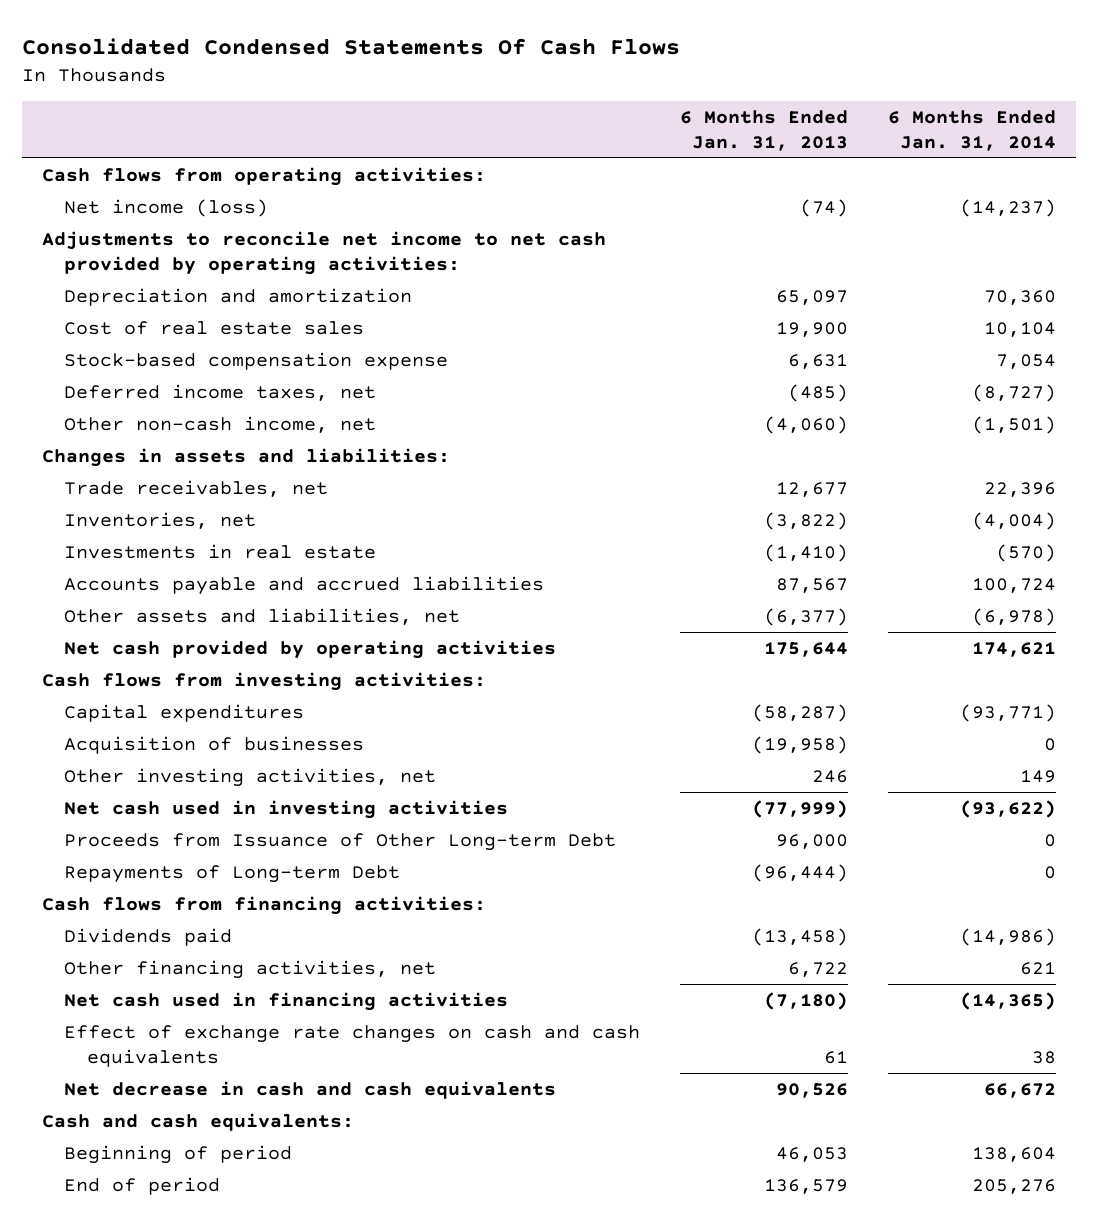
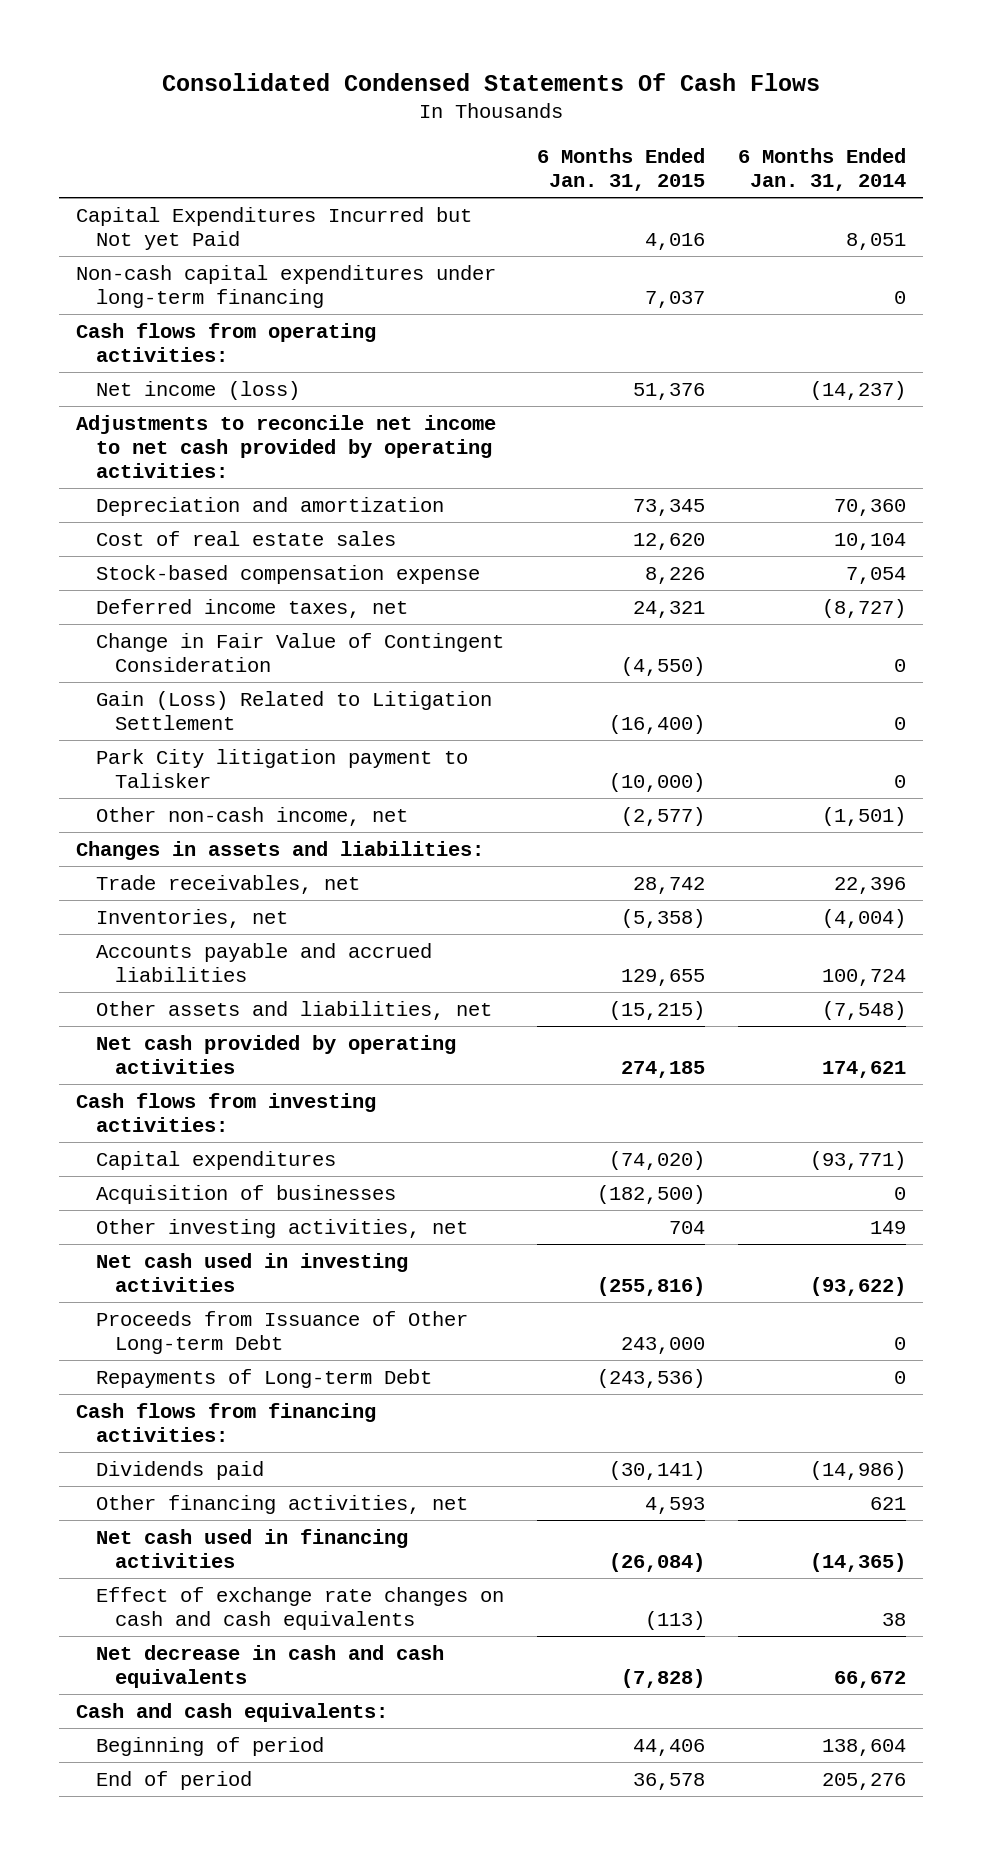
- | 6 Months Ended Jan. 31, 2013 | 6 Months Ended Jan. 31, 2014
+ | 6 Months Ended Jan. 31, 2015 | 6 Months Ended Jan. 31, 2014
+ Capital Expenditures Incurred but Not yet Paid | 4,016 | 8,051
+ Non-cash capital expenditures under long-term financing | 7,037 | 0
+ Change in Fair Value of Contingent Consideration | (4,550) | 0
+ Gain (Loss) Related to Litigation Settlement | (16,400) | 0
+ Park City litigation payment to Talisker | (10,000) | 0
- Investments in real estate | (1,410) | (570)
- Other assets and liabilities, net | (6,377) | (6,978)
+ Other assets and liabilities, net | (15,215) | (7,548)

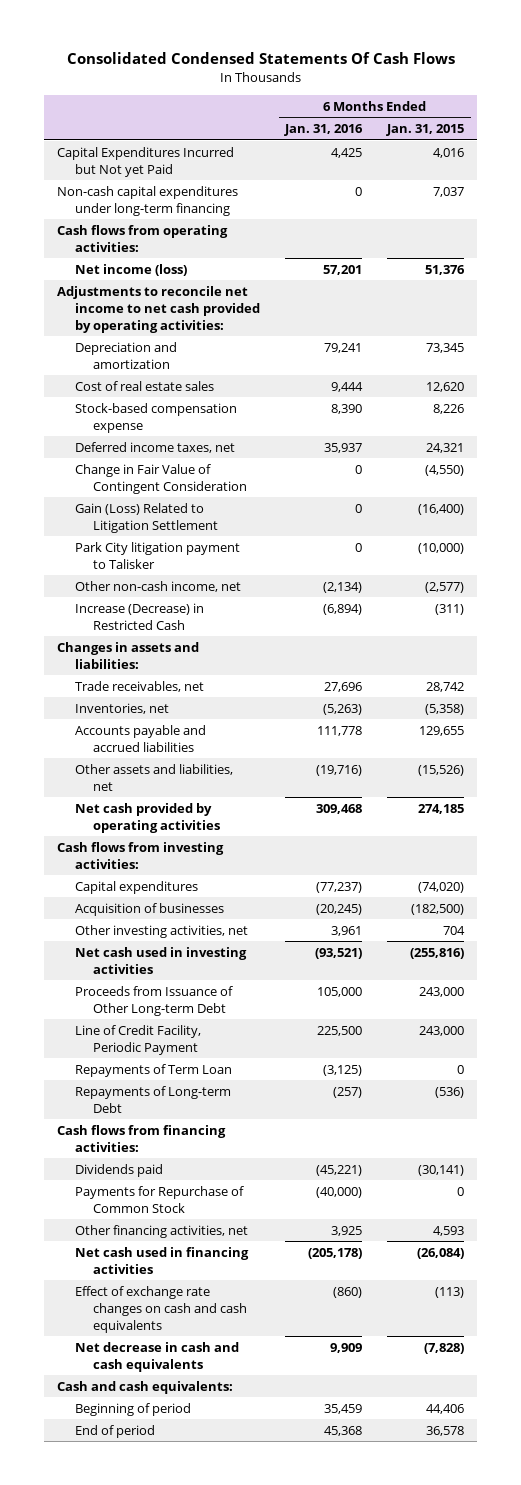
- | 6 Months Ended Jan. 31, 2015 | 6 Months Ended Jan. 31, 2014
+ | 6 Months Ended Jan. 31, 2016 | 6 Months Ended Jan. 31, 2015
+ Increase (Decrease) in Restricted Cash | (6,894) | (311)
- Other assets and liabilities, net | (15,215) | (7,548)
+ Other assets and liabilities, net | (19,716) | (15,526)
- Repayments of Long-term Debt | (243,536) | 0
+ Line of Credit Facility, Periodic Payment | 225,500 | 243,000
+ Repayments of Term Loan | (3,125) | 0
+ Repayments of Long-term Debt | (257) | (536)
+ Payments for Repurchase of Common Stock | (40,000) | 0

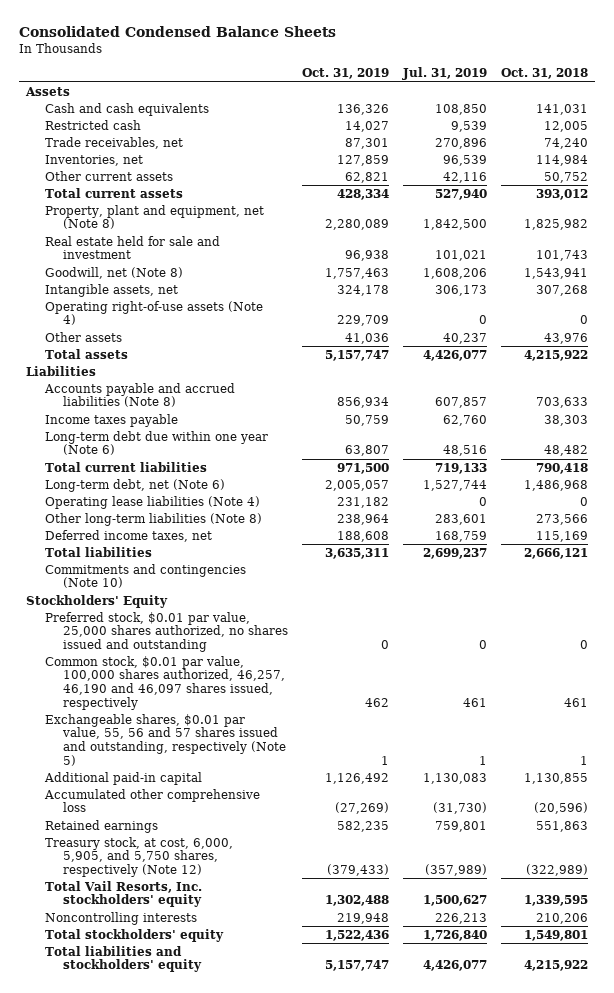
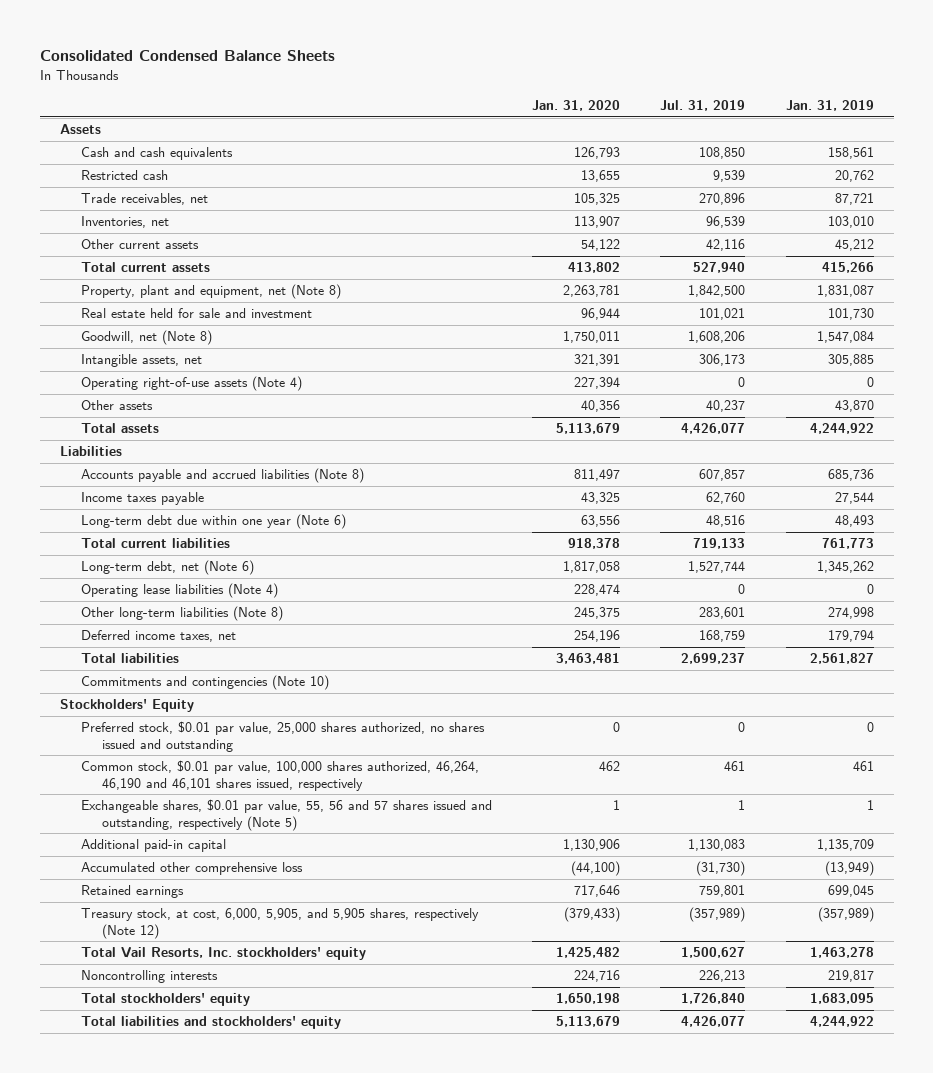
- | Oct. 31, 2019 | Jul. 31, 2019 | Oct. 31, 2018
+ | Jan. 31, 2020 | Jul. 31, 2019 | Jan. 31, 2019
- Common stock, $0.01 par value, 100,000 shares authorized, 46,257, 46,190 and 46,097 shares issued, respectively | 462 | 461 | 461
+ Common stock, $0.01 par value, 100,000 shares authorized, 46,264, 46,190 and 46,101 shares issued, respectively | 462 | 461 | 461
- Treasury stock, at cost, 6,000, 5,905, and 5,750 shares, respectively (Note 12) | (379,433) | (357,989) | (322,989)
+ Treasury stock, at cost, 6,000, 5,905, and 5,905 shares, respectively (Note 12) | (379,433) | (357,989) | (357,989)

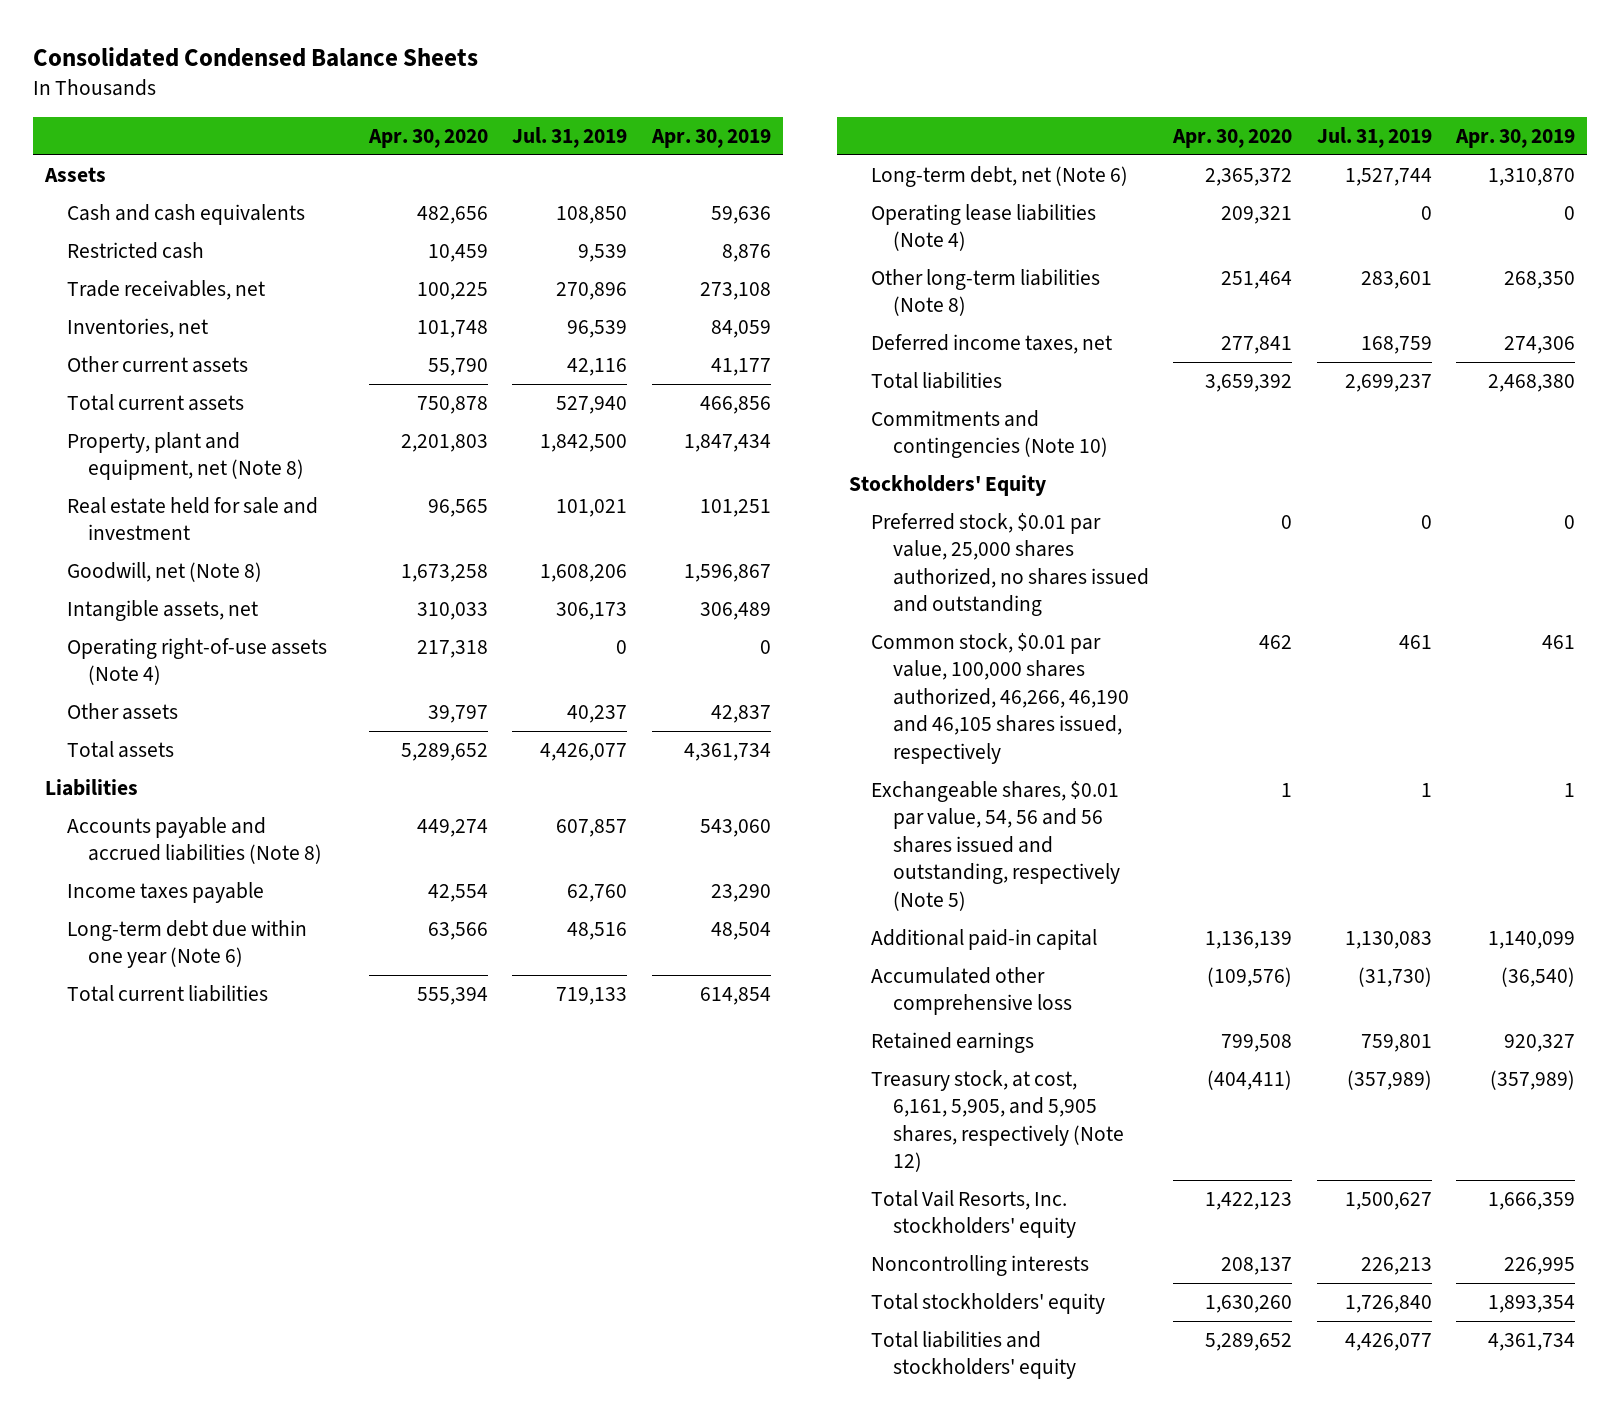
- | Jan. 31, 2020 | Jul. 31, 2019 | Jan. 31, 2019
+ | Apr. 30, 2020 | Jul. 31, 2019 | Apr. 30, 2019
- Common stock, $0.01 par value, 100,000 shares authorized, 46,264, 46,190 and 46,101 shares issued, respectively | 462 | 461 | 461
- Exchangeable shares, $0.01 par value, 55, 56 and 57 shares issued and outstanding, respectively (Note 5) | 1 | 1 | 1
+ Common stock, $0.01 par value, 100,000 shares authorized, 46,266, 46,190 and 46,105 shares issued, respectively | 462 | 461 | 461
+ Exchangeable shares, $0.01 par value, 54, 56 and 56 shares issued and outstanding, respectively (Note 5) | 1 | 1 | 1
- Treasury stock, at cost, 6,000, 5,905, and 5,905 shares, respectively (Note 12) | (379,433) | (357,989) | (357,989)
+ Treasury stock, at cost, 6,161, 5,905, and 5,905 shares, respectively (Note 12) | (404,411) | (357,989) | (357,989)

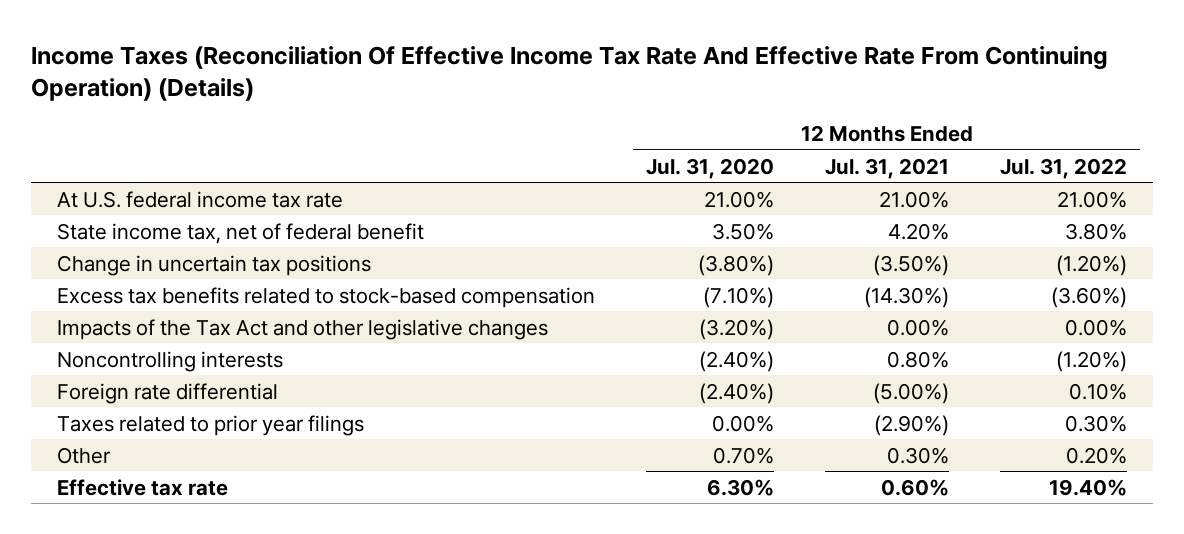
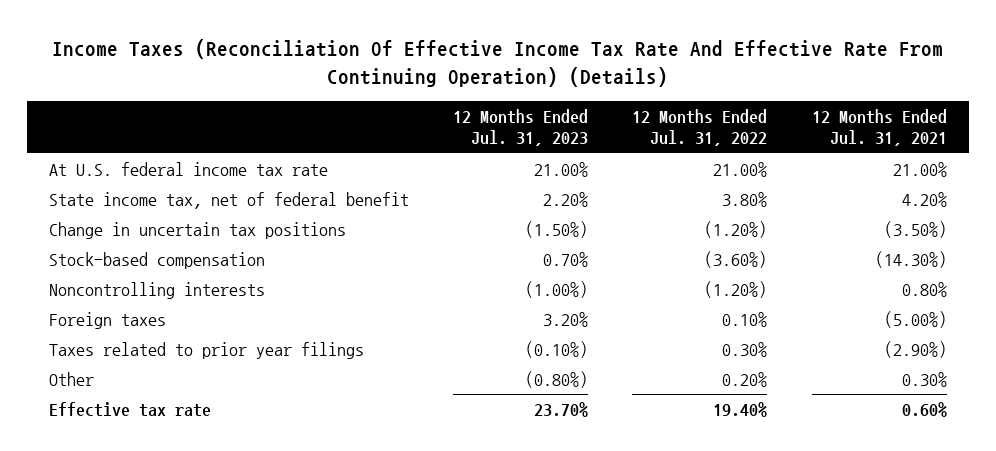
- | 12 Months Ended Jul. 31, 2020 | 12 Months Ended Jul. 31, 2021 | 12 Months Ended Jul. 31, 2022
+ | 12 Months Ended Jul. 31, 2023 | 12 Months Ended Jul. 31, 2022 | 12 Months Ended Jul. 31, 2021
- Excess tax benefits related to stock-based compensation | (7.10%) | (14.30%) | (3.60%)
- Impacts of the Tax Act and other legislative changes | (3.20%) | 0.00% | 0.00%
+ Stock-based compensation | 0.70% | (3.60%) | (14.30%)
- Foreign rate differential | (2.40%) | (5.00%) | 0.10%
+ Foreign taxes | 3.20% | 0.10% | (5.00%)

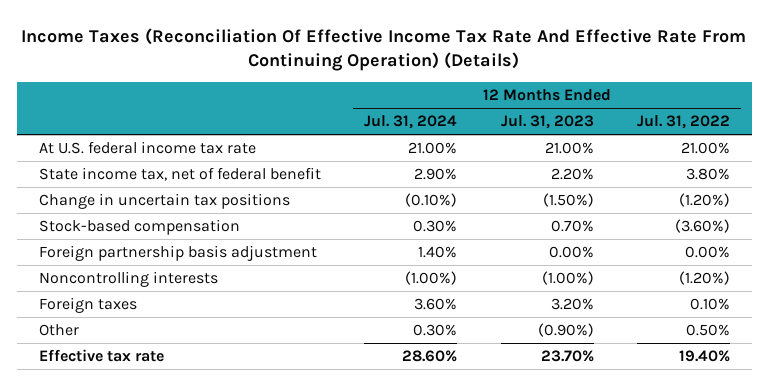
- | 12 Months Ended Jul. 31, 2023 | 12 Months Ended Jul. 31, 2022 | 12 Months Ended Jul. 31, 2021
+ | 12 Months Ended Jul. 31, 2024 | 12 Months Ended Jul. 31, 2023 | 12 Months Ended Jul. 31, 2022
+ Foreign partnership basis adjustment | 1.40% | 0.00% | 0.00%
- Taxes related to prior year filings | (0.10%) | 0.30% | (2.90%)
- Other | (0.80%) | 0.20% | 0.30%
+ Other | 0.30% | (0.90%) | 0.50%

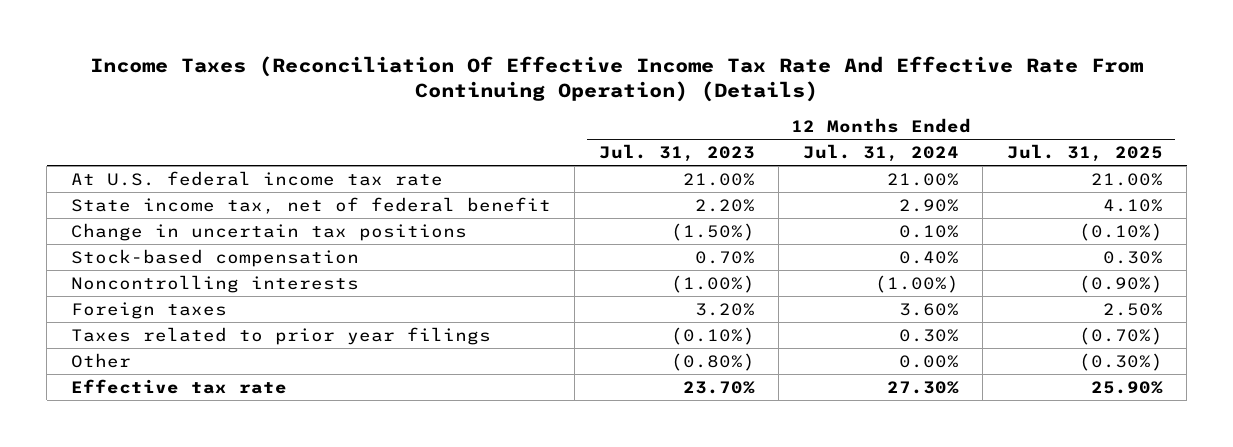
- | 12 Months Ended Jul. 31, 2024 | 12 Months Ended Jul. 31, 2023 | 12 Months Ended Jul. 31, 2022
+ | 12 Months Ended Jul. 31, 2023 | 12 Months Ended Jul. 31, 2024 | 12 Months Ended Jul. 31, 2025
- Change in uncertain tax positions | (0.10%) | (1.50%) | (1.20%)
- Stock-based compensation | 0.30% | 0.70% | (3.60%)
- Foreign partnership basis adjustment | 1.40% | 0.00% | 0.00%
+ Change in uncertain tax positions | (1.50%) | 0.10% | (0.10%)
+ Stock-based compensation | 0.70% | 0.40% | 0.30%
- Other | 0.30% | (0.90%) | 0.50%
- Effective tax rate | 28.60% | 23.70% | 19.40%
+ Taxes related to prior year filings | (0.10%) | 0.30% | (0.70%)
+ Other | (0.80%) | 0.00% | (0.30%)
+ Effective tax rate | 23.70% | 27.30% | 25.90%

